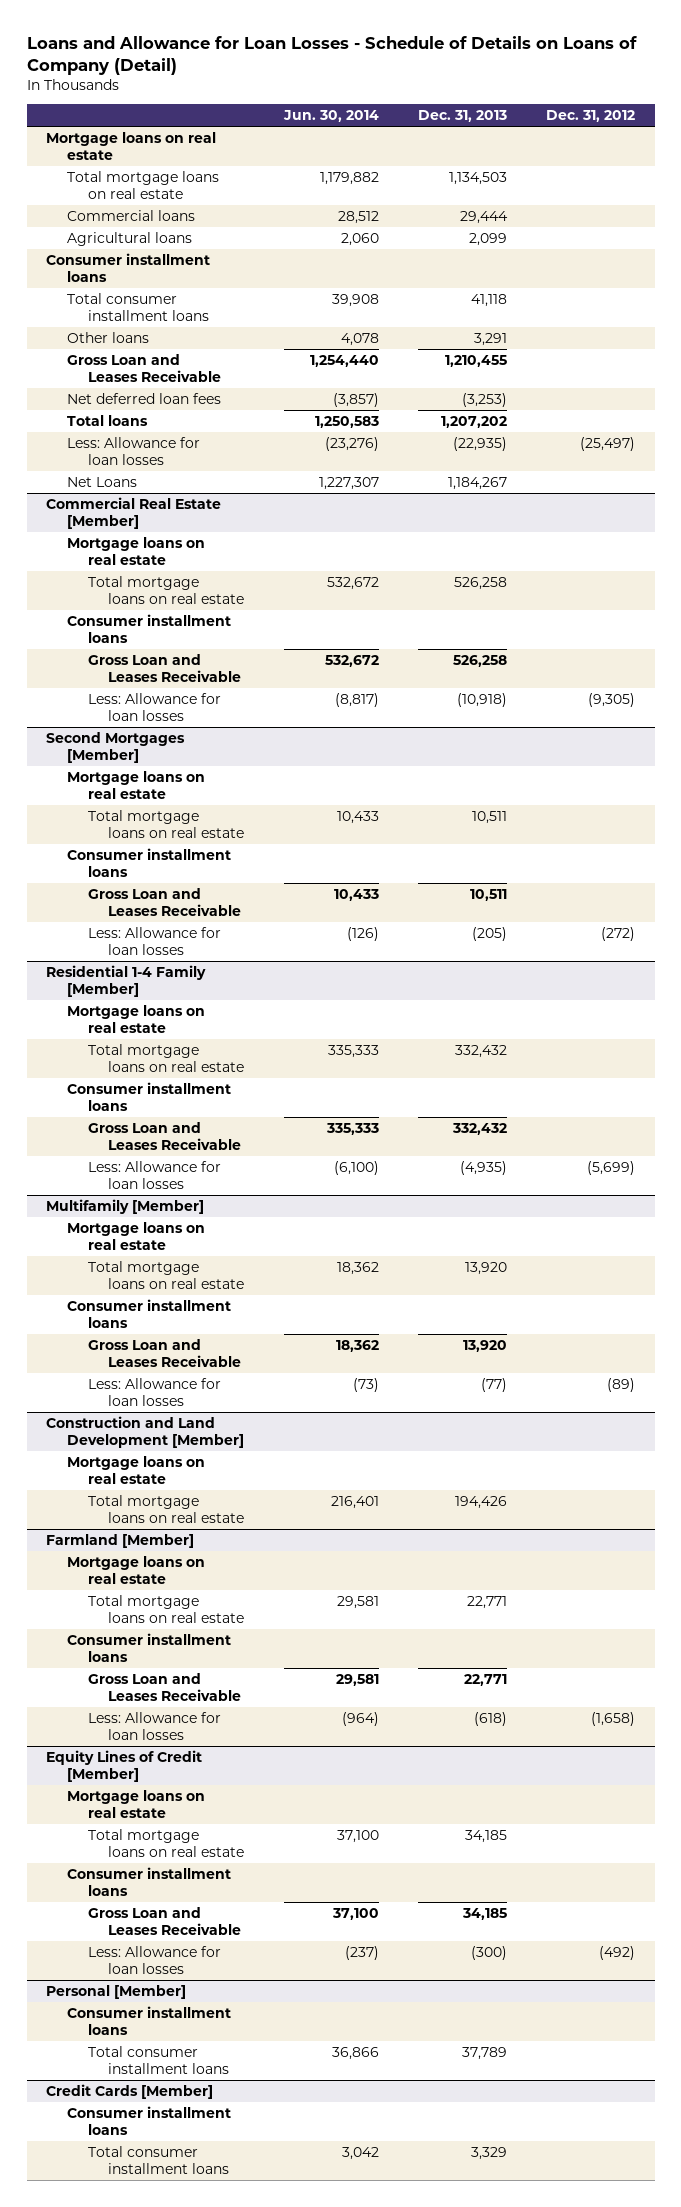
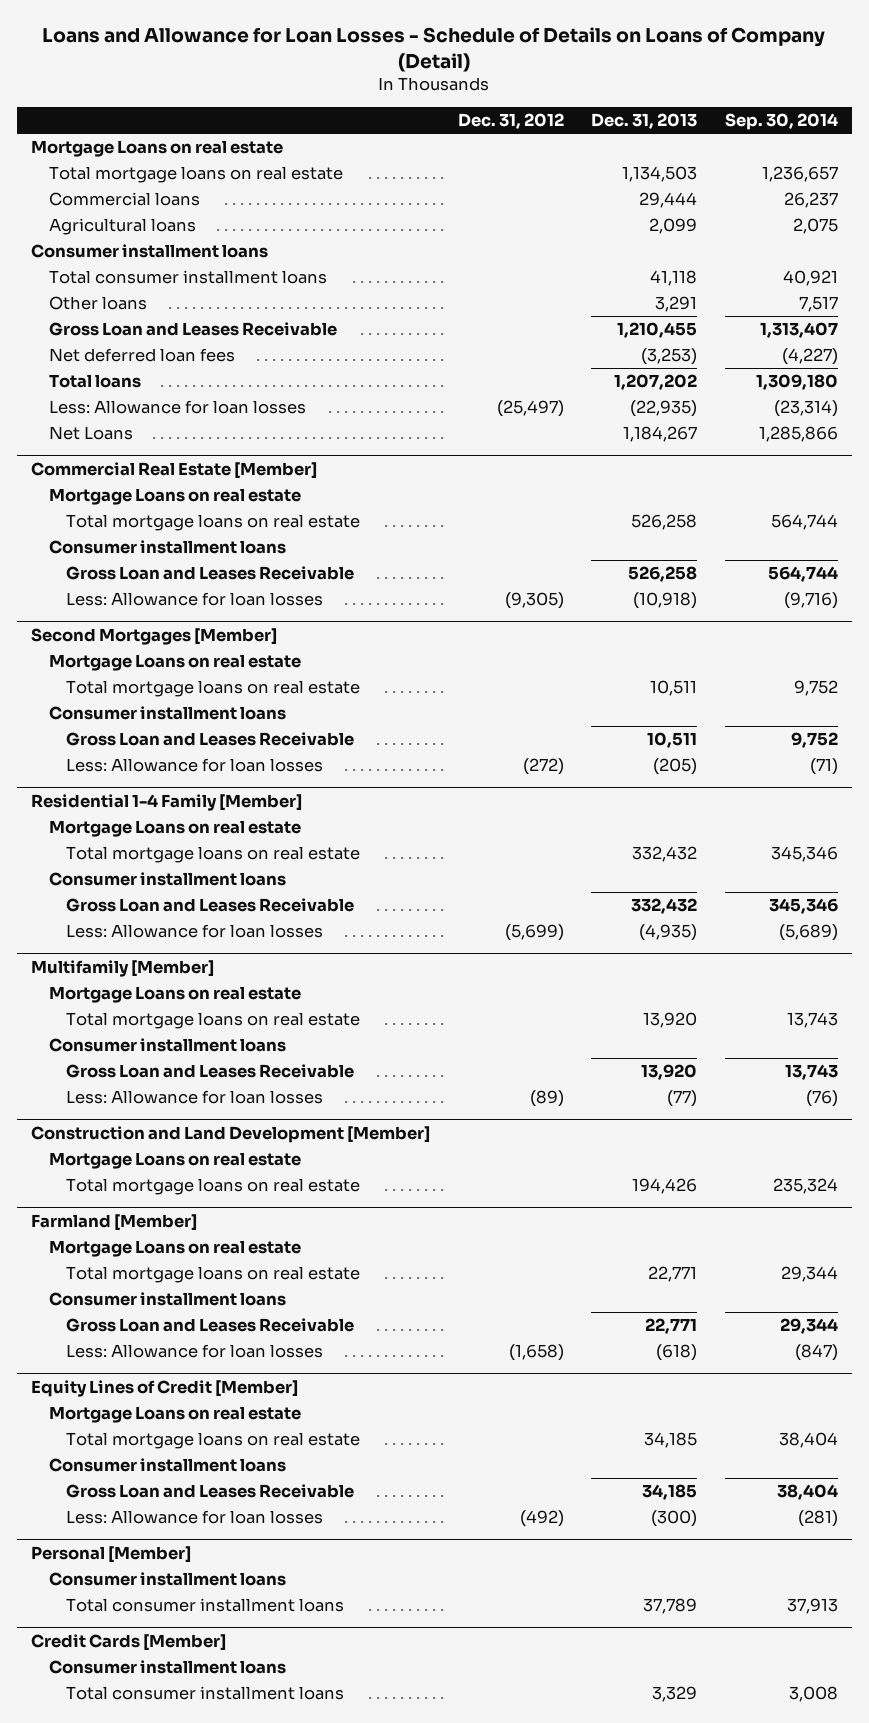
- | Jun. 30, 2014 | Dec. 31, 2013 | Dec. 31, 2012
+ | Dec. 31, 2012 | Dec. 31, 2013 | Sep. 30, 2014
- Mortgage loans on real estate
+ Mortgage Loans on real estate
@ Commercial Real Estate [Member]
- Mortgage loans on real estate
+ Mortgage Loans on real estate
@ Second Mortgages [Member]
- Mortgage loans on real estate
+ Mortgage Loans on real estate
@ Residential 1-4 Family [Member]
- Mortgage loans on real estate
+ Mortgage Loans on real estate
@ Multifamily [Member]
- Mortgage loans on real estate
+ Mortgage Loans on real estate
@ Construction and Land Development [Member]
- Mortgage loans on real estate
+ Mortgage Loans on real estate
@ Farmland [Member]
- Mortgage loans on real estate
+ Mortgage Loans on real estate
@ Equity Lines of Credit [Member]
- Mortgage loans on real estate
+ Mortgage Loans on real estate

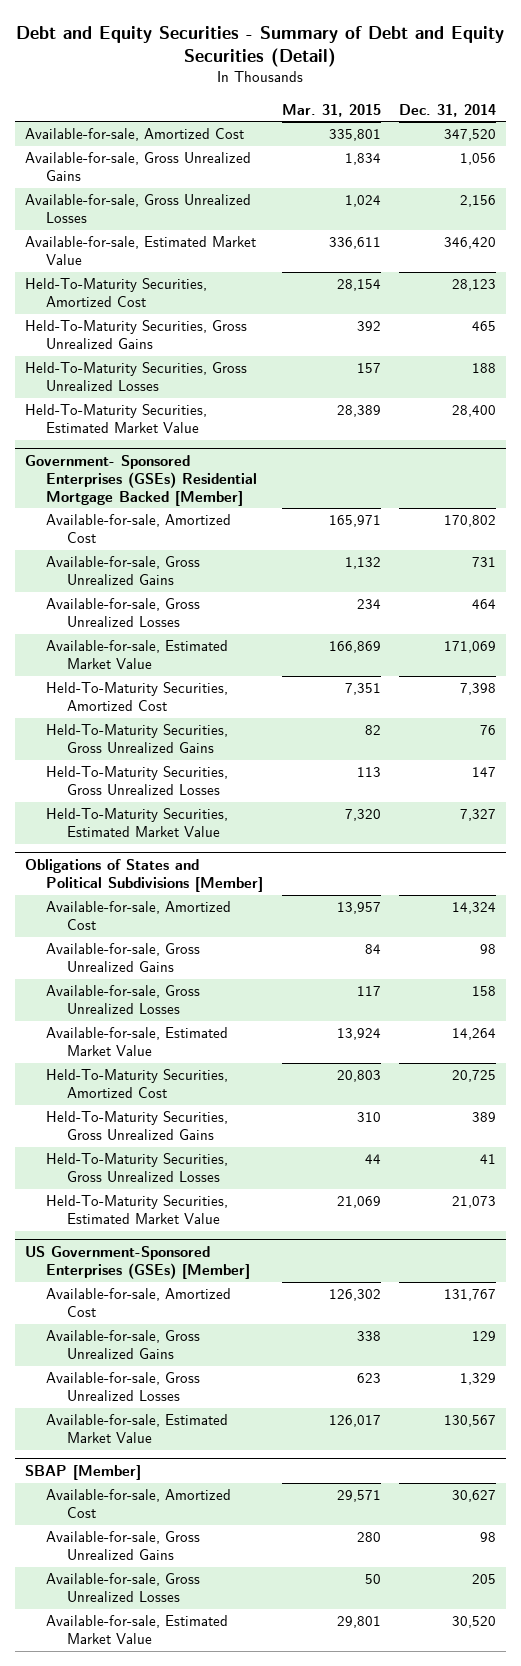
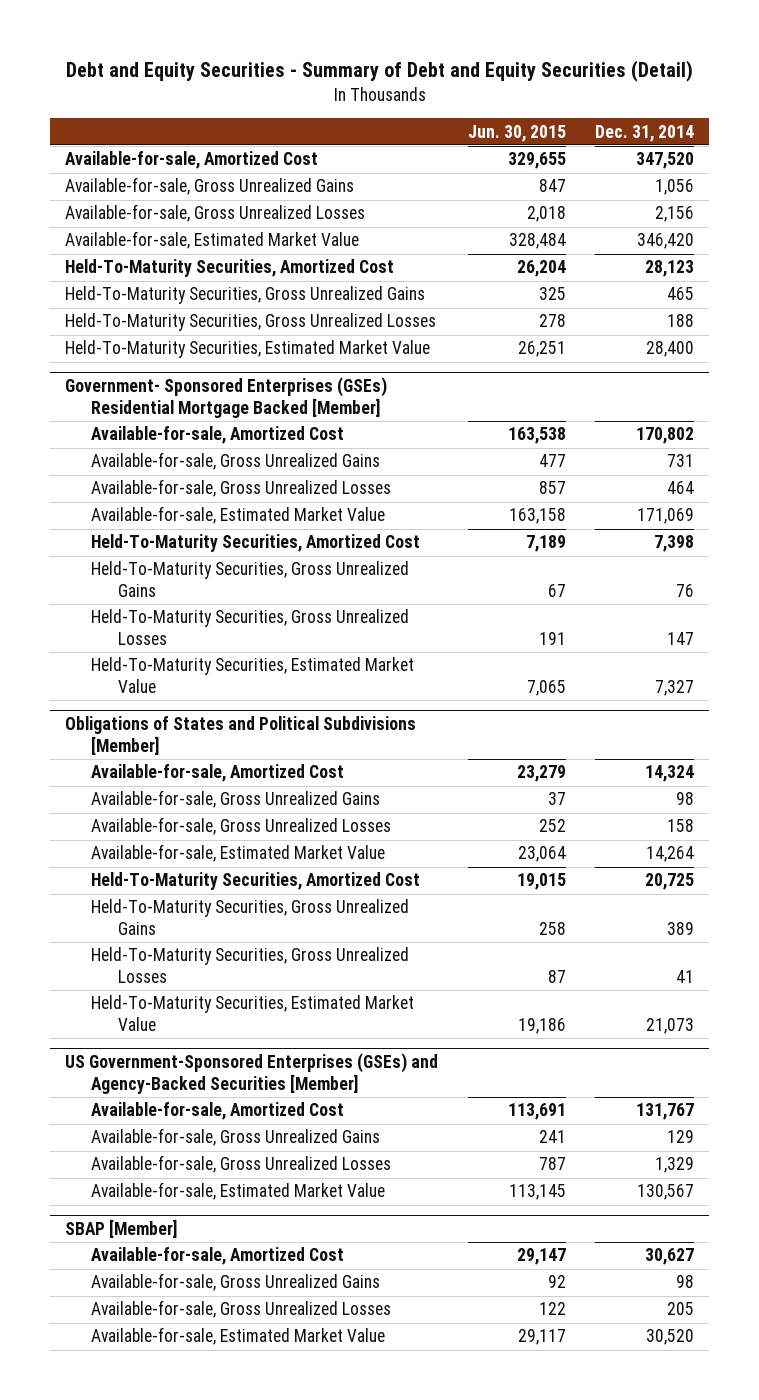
- | Mar. 31, 2015 | Dec. 31, 2014
+ | Jun. 30, 2015 | Dec. 31, 2014
- US Government-Sponsored Enterprises (GSEs) [Member]
+ US Government-Sponsored Enterprises (GSEs) and Agency-Backed Securities [Member]

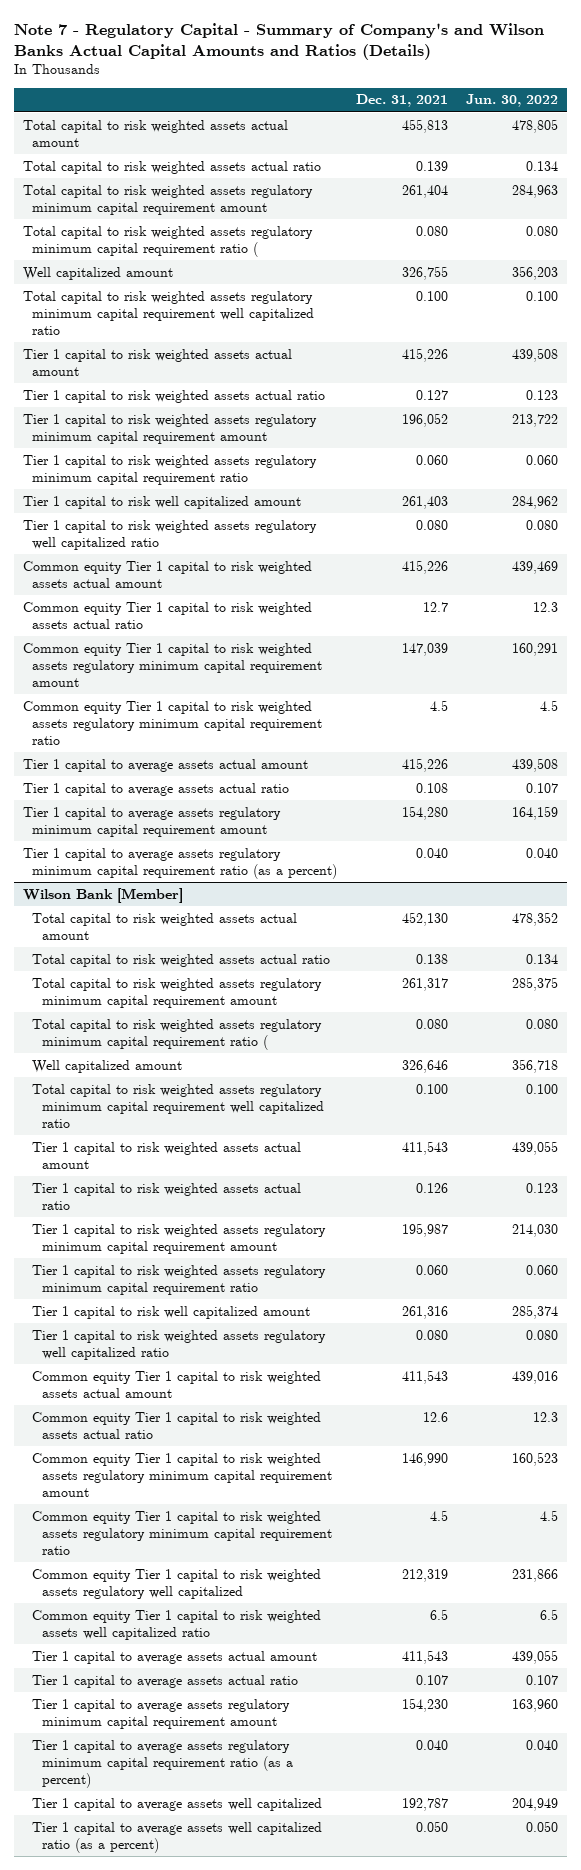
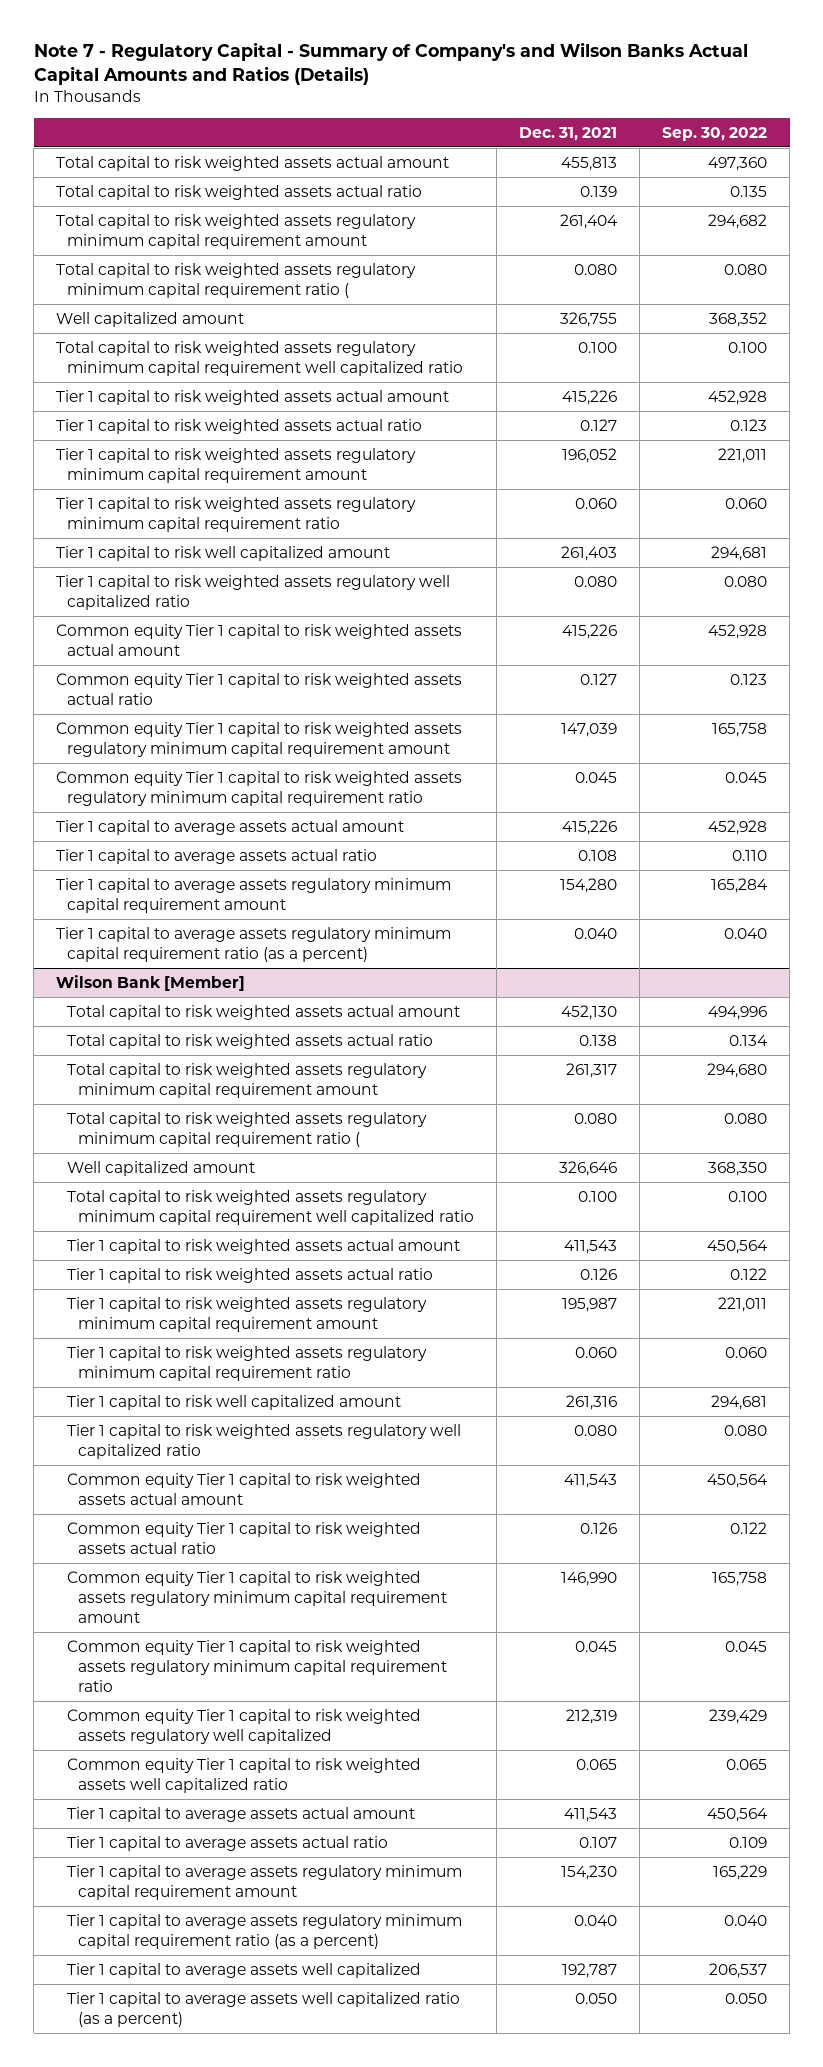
- | Dec. 31, 2021 | Jun. 30, 2022
+ | Dec. 31, 2021 | Sep. 30, 2022
- Common equity Tier 1 capital to risk weighted assets actual ratio | 12.7 | 12.3
+ Common equity Tier 1 capital to risk weighted assets actual ratio | 0.127 | 0.123
- Common equity Tier 1 capital to risk weighted assets regulatory minimum capital requirement ratio | 4.5 | 4.5
+ Common equity Tier 1 capital to risk weighted assets regulatory minimum capital requirement ratio | 0.045 | 0.045
@ Wilson Bank [Member]
- Common equity Tier 1 capital to risk weighted assets actual ratio | 12.6 | 12.3
+ Common equity Tier 1 capital to risk weighted assets actual ratio | 0.126 | 0.122
- Common equity Tier 1 capital to risk weighted assets regulatory minimum capital requirement ratio | 4.5 | 4.5
+ Common equity Tier 1 capital to risk weighted assets regulatory minimum capital requirement ratio | 0.045 | 0.045
- Common equity Tier 1 capital to risk weighted assets well capitalized ratio | 6.5 | 6.5
+ Common equity Tier 1 capital to risk weighted assets well capitalized ratio | 0.065 | 0.065

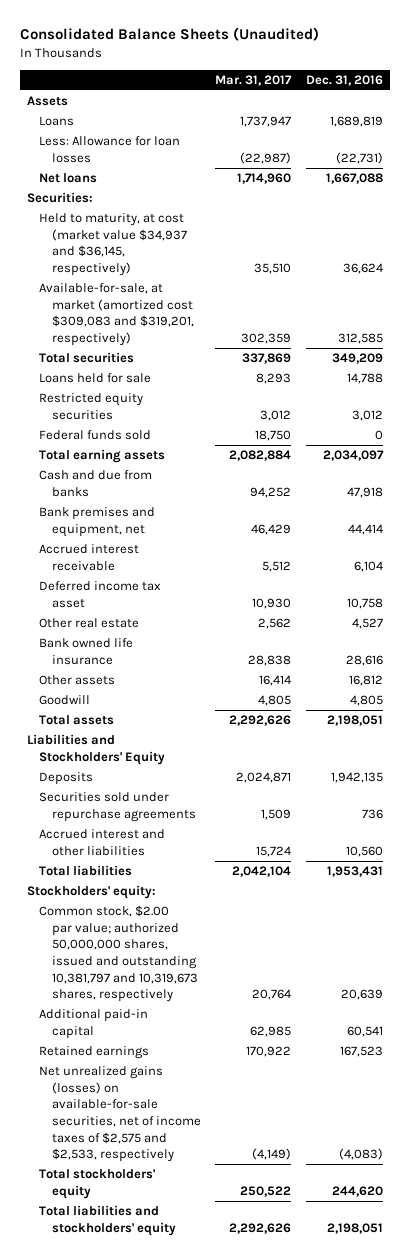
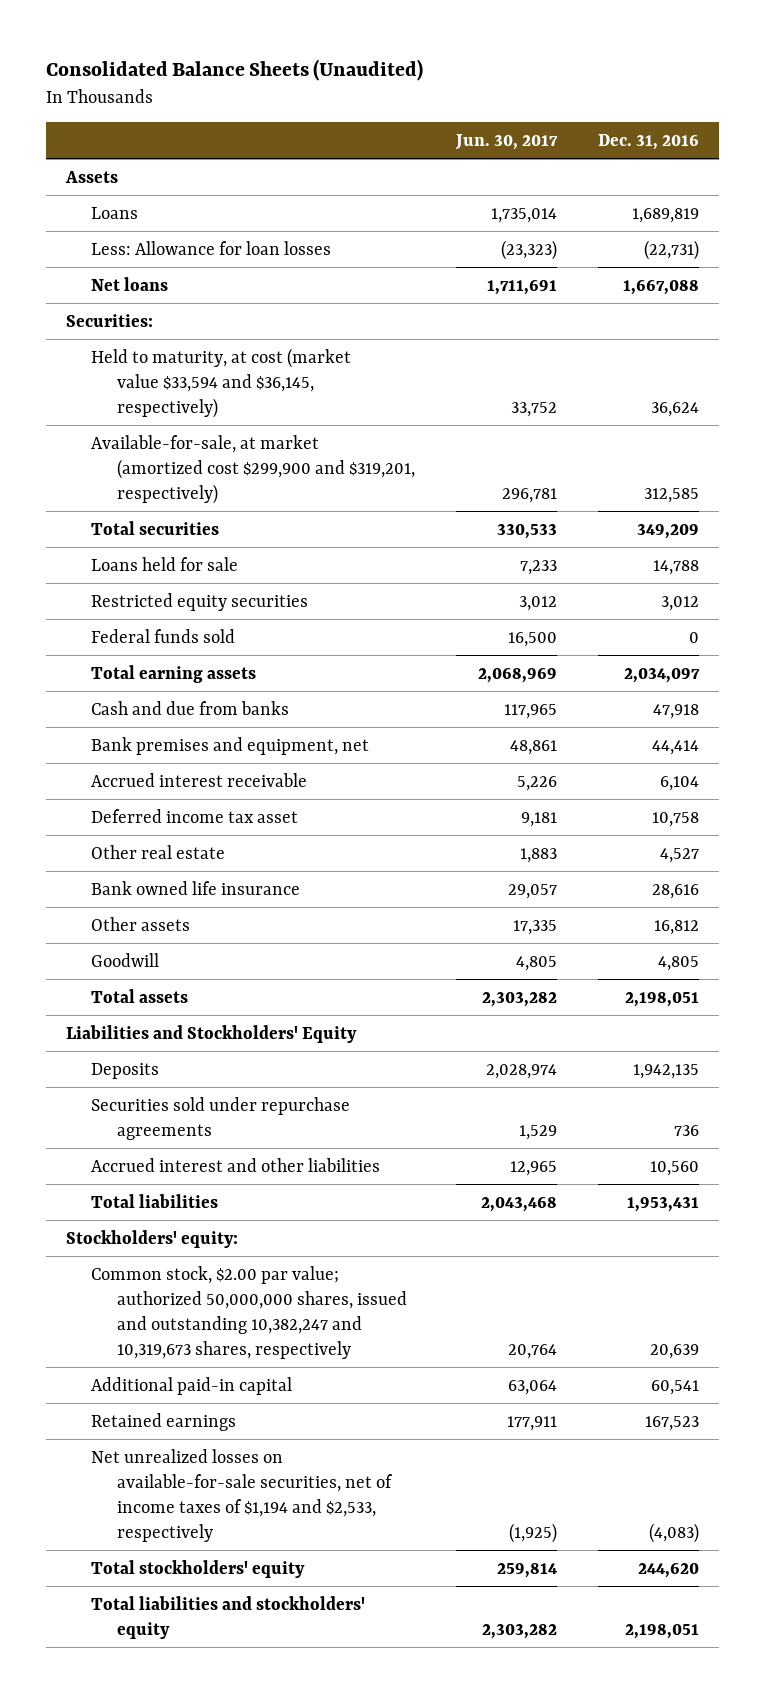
- | Mar. 31, 2017 | Dec. 31, 2016
+ | Jun. 30, 2017 | Dec. 31, 2016
- Held to maturity, at cost (market value $34,937 and $36,145, respectively) | 35,510 | 36,624
- Available-for-sale, at market (amortized cost $309,083 and $319,201, respectively) | 302,359 | 312,585
+ Held to maturity, at cost (market value $33,594 and $36,145, respectively) | 33,752 | 36,624
+ Available-for-sale, at market (amortized cost $299,900 and $319,201, respectively) | 296,781 | 312,585
- Common stock, $2.00 par value; authorized 50,000,000 shares, issued and outstanding 10,381,797 and 10,319,673 shares, respectively | 20,764 | 20,639
+ Common stock, $2.00 par value; authorized 50,000,000 shares, issued and outstanding 10,382,247 and 10,319,673 shares, respectively | 20,764 | 20,639
- Net unrealized gains (losses) on available-for-sale securities, net of income taxes of $2,575 and $2,533, respectively | (4,149) | (4,083)
+ Net unrealized losses on available-for-sale securities, net of income taxes of $1,194 and $2,533, respectively | (1,925) | (4,083)

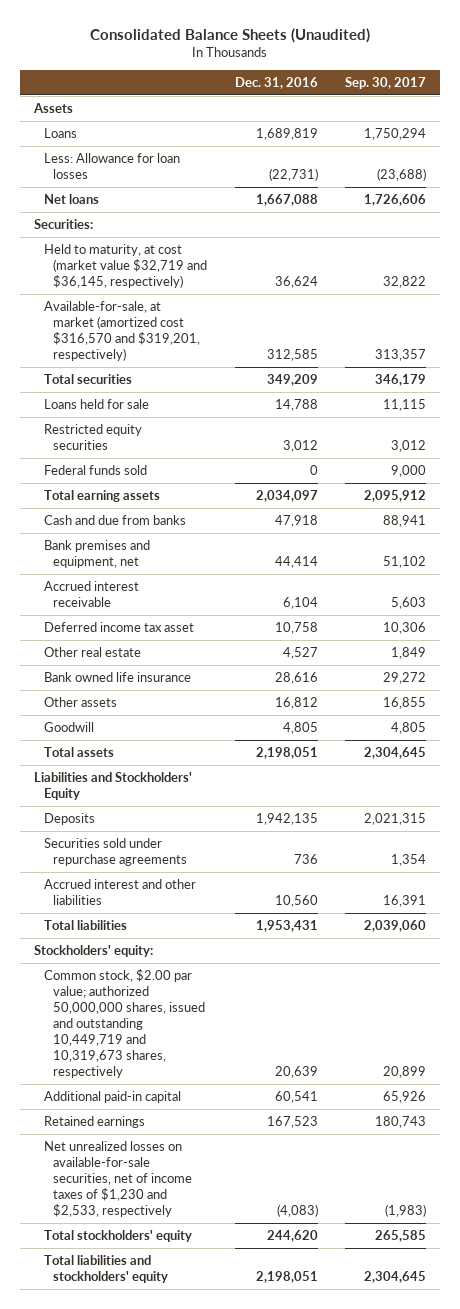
- | Jun. 30, 2017 | Dec. 31, 2016
+ | Dec. 31, 2016 | Sep. 30, 2017
- Held to maturity, at cost (market value $33,594 and $36,145, respectively) | 33,752 | 36,624
- Available-for-sale, at market (amortized cost $299,900 and $319,201, respectively) | 296,781 | 312,585
+ Held to maturity, at cost (market value $32,719 and $36,145, respectively) | 36,624 | 32,822
+ Available-for-sale, at market (amortized cost $316,570 and $319,201, respectively) | 312,585 | 313,357
- Common stock, $2.00 par value; authorized 50,000,000 shares, issued and outstanding 10,382,247 and 10,319,673 shares, respectively | 20,764 | 20,639
+ Common stock, $2.00 par value; authorized 50,000,000 shares, issued and outstanding 10,449,719 and 10,319,673 shares, respectively | 20,639 | 20,899
- Net unrealized losses on available-for-sale securities, net of income taxes of $1,194 and $2,533, respectively | (1,925) | (4,083)
+ Net unrealized losses on available-for-sale securities, net of income taxes of $1,230 and $2,533, respectively | (4,083) | (1,983)

